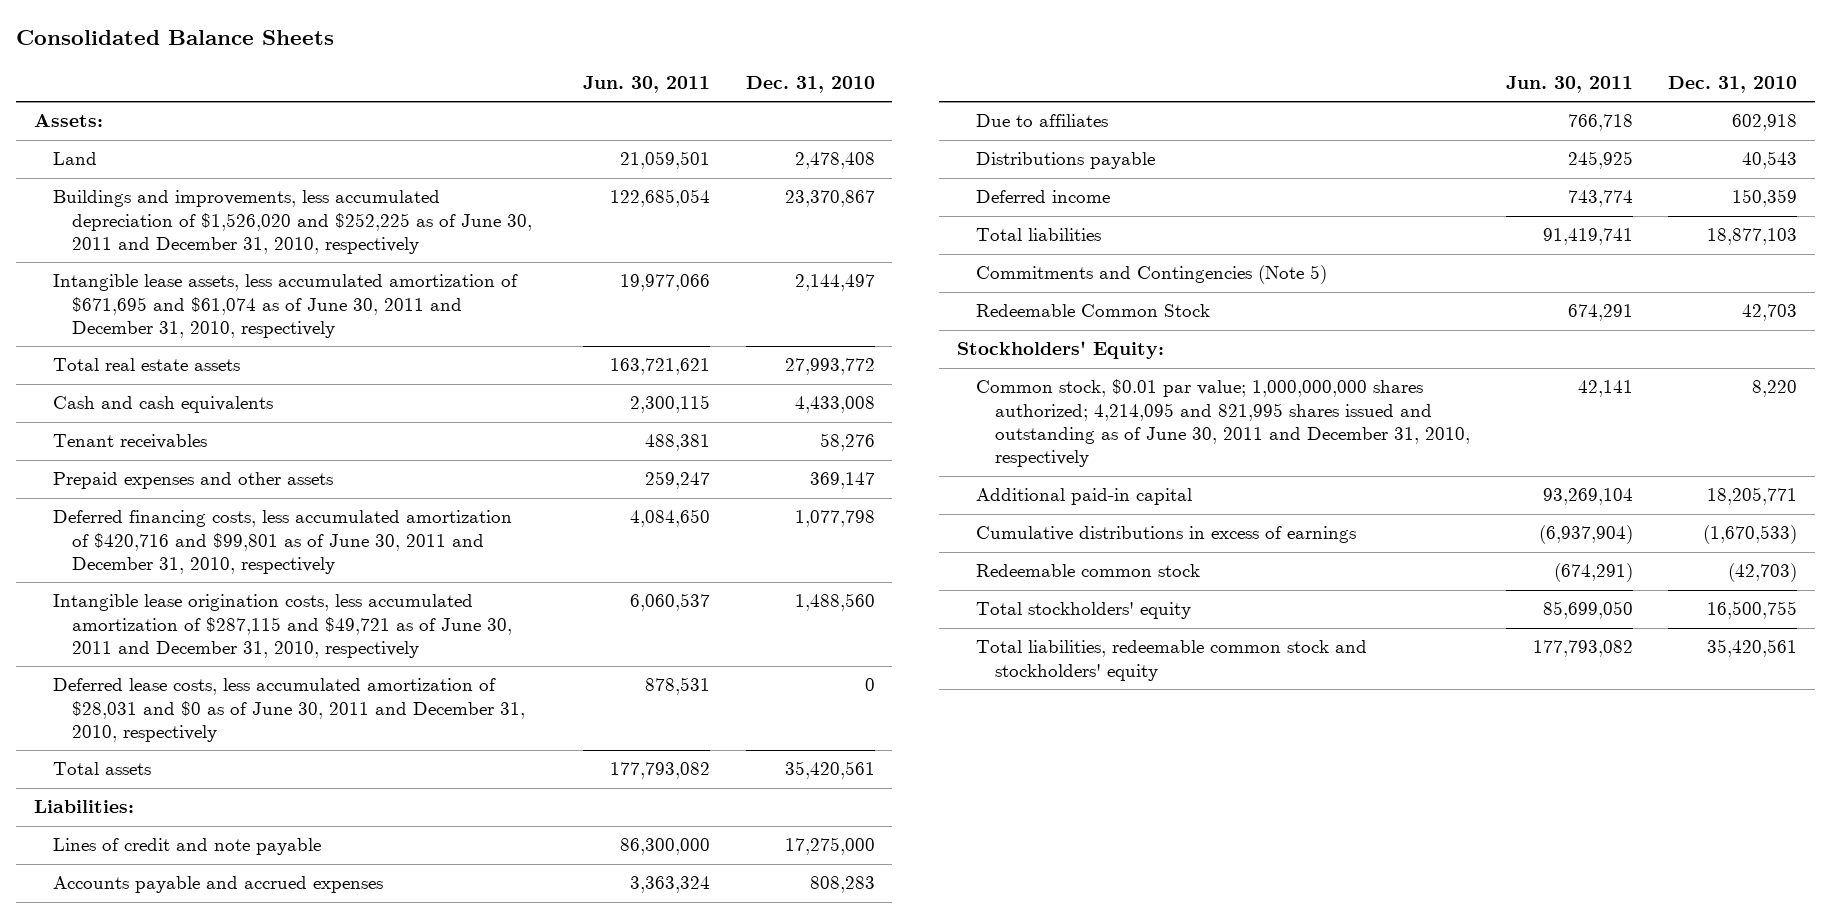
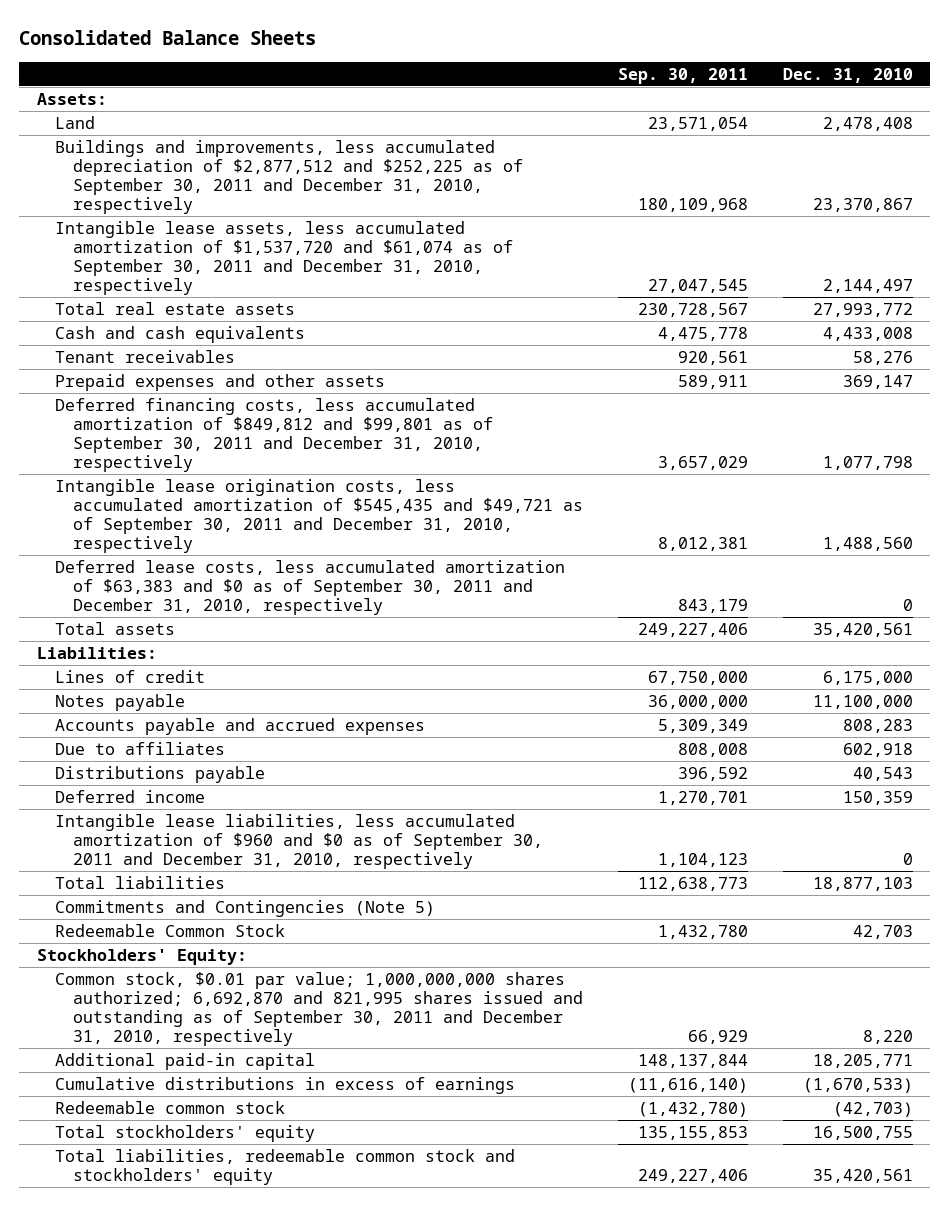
- | Jun. 30, 2011 | Dec. 31, 2010
+ | Sep. 30, 2011 | Dec. 31, 2010
- Buildings and improvements, less accumulated depreciation of $1,526,020 and $252,225 as of June 30, 2011 and December 31, 2010, respectively | 122,685,054 | 23,370,867
- Intangible lease assets, less accumulated amortization of $671,695 and $61,074 as of June 30, 2011 and December 31, 2010, respectively | 19,977,066 | 2,144,497
+ Buildings and improvements, less accumulated depreciation of $2,877,512 and $252,225 as of September 30, 2011 and December 31, 2010, respectively | 180,109,968 | 23,370,867
+ Intangible lease assets, less accumulated amortization of $1,537,720 and $61,074 as of September 30, 2011 and December 31, 2010, respectively | 27,047,545 | 2,144,497
- Deferred financing costs, less accumulated amortization of $420,716 and $99,801 as of June 30, 2011 and December 31, 2010, respectively | 4,084,650 | 1,077,798
- Intangible lease origination costs, less accumulated amortization of $287,115 and $49,721 as of June 30, 2011 and December 31, 2010, respectively | 6,060,537 | 1,488,560
- Deferred lease costs, less accumulated amortization of $28,031 and $0 as of June 30, 2011 and December 31, 2010, respectively | 878,531 | 0
+ Deferred financing costs, less accumulated amortization of $849,812 and $99,801 as of September 30, 2011 and December 31, 2010, respectively | 3,657,029 | 1,077,798
+ Intangible lease origination costs, less accumulated amortization of $545,435 and $49,721 as of September 30, 2011 and December 31, 2010, respectively | 8,012,381 | 1,488,560
+ Deferred lease costs, less accumulated amortization of $63,383 and $0 as of September 30, 2011 and December 31, 2010, respectively | 843,179 | 0
- Lines of credit and note payable | 86,300,000 | 17,275,000
+ Lines of credit | 67,750,000 | 6,175,000
+ Notes payable | 36,000,000 | 11,100,000
+ Intangible lease liabilities, less accumulated amortization of $960 and $0 as of September 30, 2011 and December 31, 2010, respectively | 1,104,123 | 0
- Common stock, $0.01 par value; 1,000,000,000 shares authorized; 4,214,095 and 821,995 shares issued and outstanding as of June 30, 2011 and December 31, 2010, respectively | 42,141 | 8,220
+ Common stock, $0.01 par value; 1,000,000,000 shares authorized; 6,692,870 and 821,995 shares issued and outstanding as of September 30, 2011 and December 31, 2010, respectively | 66,929 | 8,220

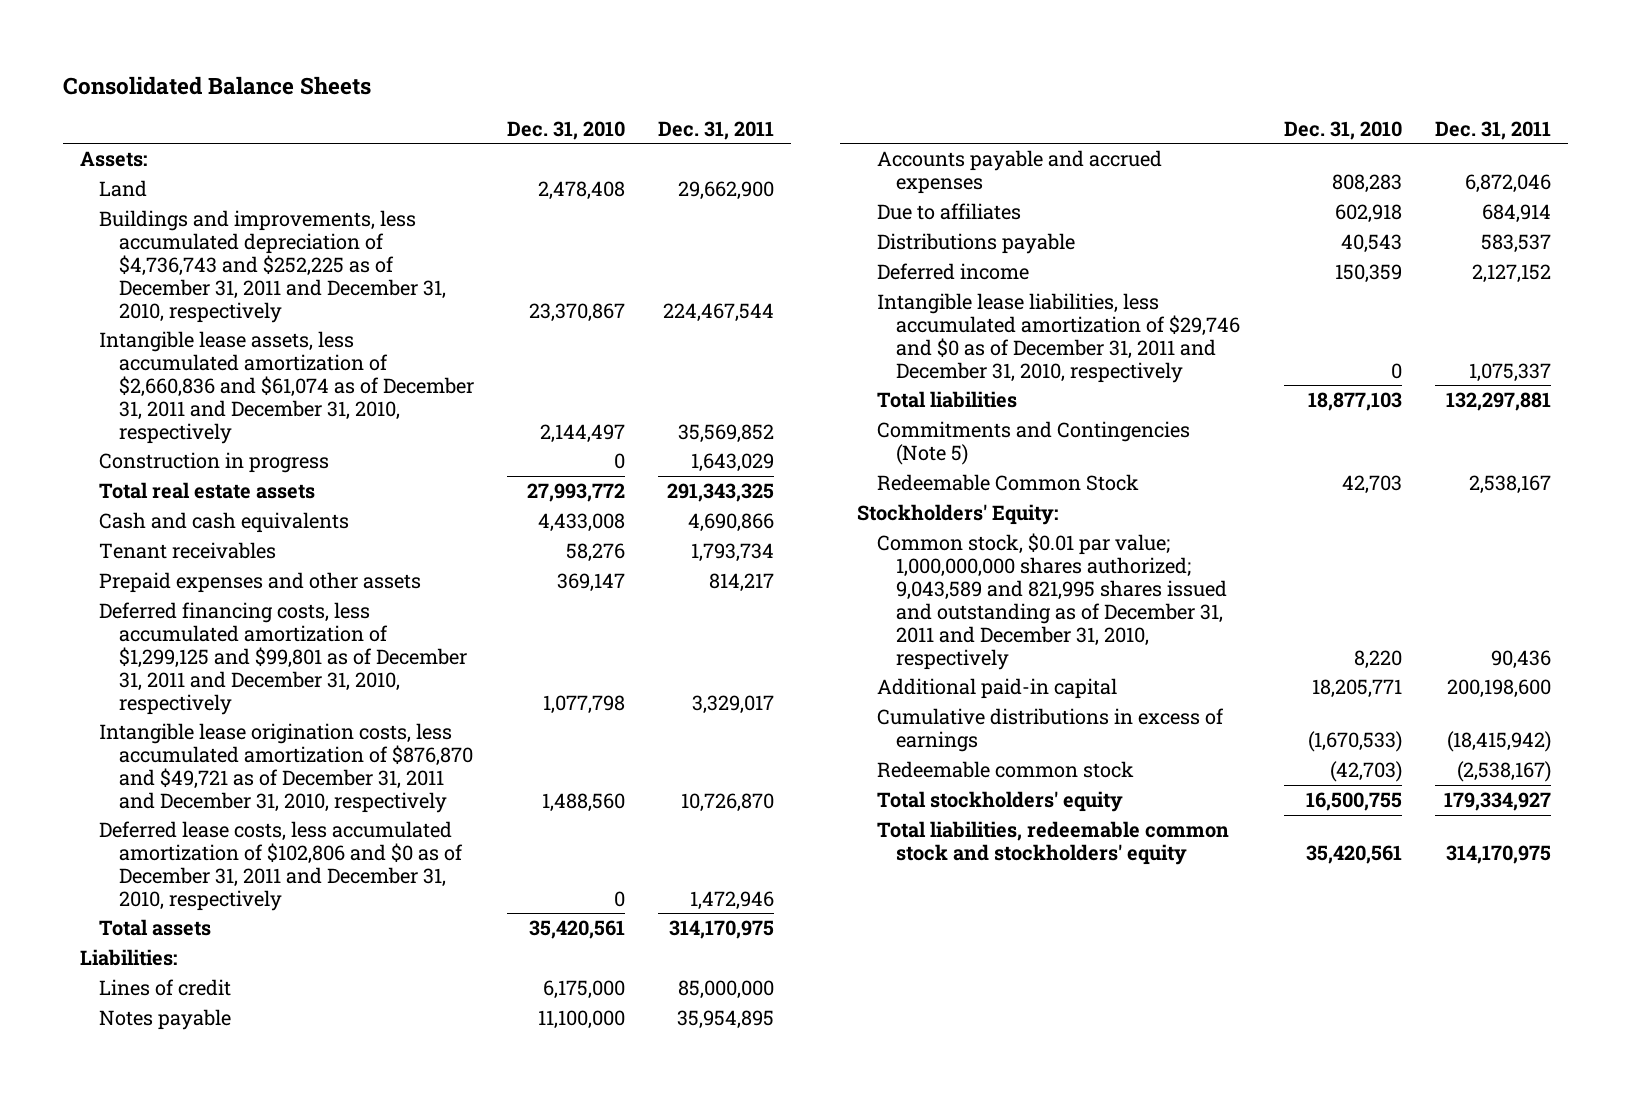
- | Sep. 30, 2011 | Dec. 31, 2010
+ | Dec. 31, 2010 | Dec. 31, 2011
- Buildings and improvements, less accumulated depreciation of $2,877,512 and $252,225 as of September 30, 2011 and December 31, 2010, respectively | 180,109,968 | 23,370,867
- Intangible lease assets, less accumulated amortization of $1,537,720 and $61,074 as of September 30, 2011 and December 31, 2010, respectively | 27,047,545 | 2,144,497
+ Buildings and improvements, less accumulated depreciation of $4,736,743 and $252,225 as of December 31, 2011 and December 31, 2010, respectively | 23,370,867 | 224,467,544
+ Intangible lease assets, less accumulated amortization of $2,660,836 and $61,074 as of December 31, 2011 and December 31, 2010, respectively | 2,144,497 | 35,569,852
+ Construction in progress | 0 | 1,643,029
- Deferred financing costs, less accumulated amortization of $849,812 and $99,801 as of September 30, 2011 and December 31, 2010, respectively | 3,657,029 | 1,077,798
- Intangible lease origination costs, less accumulated amortization of $545,435 and $49,721 as of September 30, 2011 and December 31, 2010, respectively | 8,012,381 | 1,488,560
- Deferred lease costs, less accumulated amortization of $63,383 and $0 as of September 30, 2011 and December 31, 2010, respectively | 843,179 | 0
+ Deferred financing costs, less accumulated amortization of $1,299,125 and $99,801 as of December 31, 2011 and December 31, 2010, respectively | 1,077,798 | 3,329,017
+ Intangible lease origination costs, less accumulated amortization of $876,870 and $49,721 as of December 31, 2011 and December 31, 2010, respectively | 1,488,560 | 10,726,870
+ Deferred lease costs, less accumulated amortization of $102,806 and $0 as of December 31, 2011 and December 31, 2010, respectively | 0 | 1,472,946
- Intangible lease liabilities, less accumulated amortization of $960 and $0 as of September 30, 2011 and December 31, 2010, respectively | 1,104,123 | 0
+ Intangible lease liabilities, less accumulated amortization of $29,746 and $0 as of December 31, 2011 and December 31, 2010, respectively | 0 | 1,075,337
- Common stock, $0.01 par value; 1,000,000,000 shares authorized; 6,692,870 and 821,995 shares issued and outstanding as of September 30, 2011 and December 31, 2010, respectively | 66,929 | 8,220
+ Common stock, $0.01 par value; 1,000,000,000 shares authorized; 9,043,589 and 821,995 shares issued and outstanding as of December 31, 2011 and December 31, 2010, respectively | 8,220 | 90,436

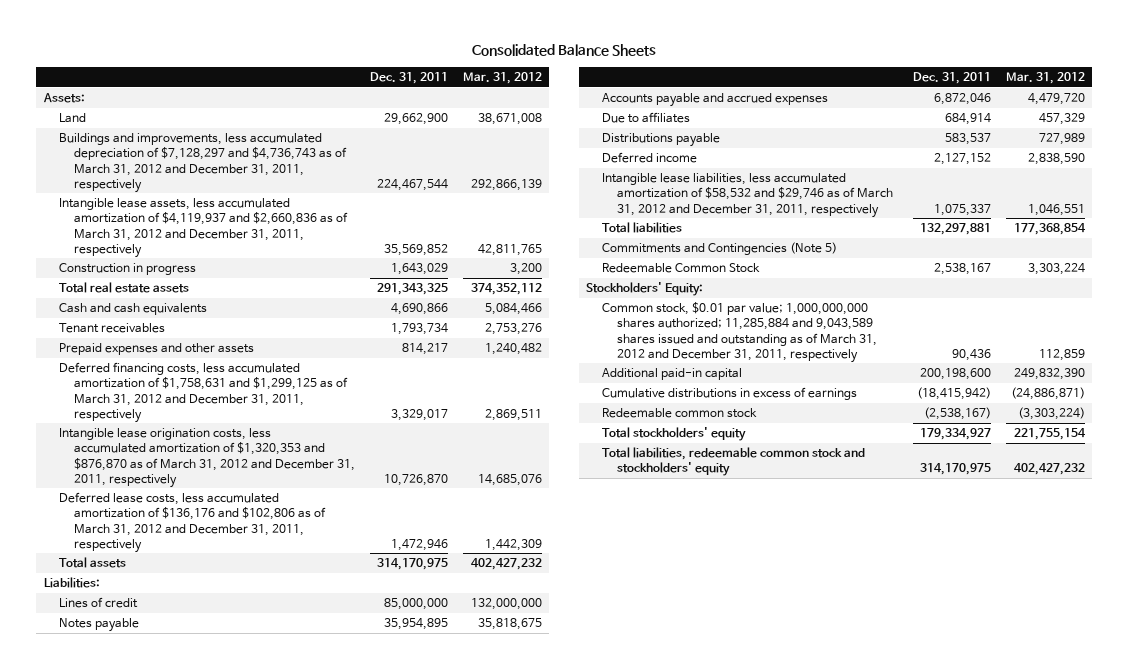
- | Dec. 31, 2010 | Dec. 31, 2011
+ | Dec. 31, 2011 | Mar. 31, 2012
- Buildings and improvements, less accumulated depreciation of $4,736,743 and $252,225 as of December 31, 2011 and December 31, 2010, respectively | 23,370,867 | 224,467,544
- Intangible lease assets, less accumulated amortization of $2,660,836 and $61,074 as of December 31, 2011 and December 31, 2010, respectively | 2,144,497 | 35,569,852
+ Buildings and improvements, less accumulated depreciation of $7,128,297 and $4,736,743 as of March 31, 2012 and December 31, 2011, respectively | 224,467,544 | 292,866,139
+ Intangible lease assets, less accumulated amortization of $4,119,937 and $2,660,836 as of March 31, 2012 and December 31, 2011, respectively | 35,569,852 | 42,811,765
- Deferred financing costs, less accumulated amortization of $1,299,125 and $99,801 as of December 31, 2011 and December 31, 2010, respectively | 1,077,798 | 3,329,017
- Intangible lease origination costs, less accumulated amortization of $876,870 and $49,721 as of December 31, 2011 and December 31, 2010, respectively | 1,488,560 | 10,726,870
- Deferred lease costs, less accumulated amortization of $102,806 and $0 as of December 31, 2011 and December 31, 2010, respectively | 0 | 1,472,946
+ Deferred financing costs, less accumulated amortization of $1,758,631 and $1,299,125 as of March 31, 2012 and December 31, 2011, respectively | 3,329,017 | 2,869,511
+ Intangible lease origination costs, less accumulated amortization of $1,320,353 and $876,870 as of March 31, 2012 and December 31, 2011, respectively | 10,726,870 | 14,685,076
+ Deferred lease costs, less accumulated amortization of $136,176 and $102,806 as of March 31, 2012 and December 31, 2011, respectively | 1,472,946 | 1,442,309
- Intangible lease liabilities, less accumulated amortization of $29,746 and $0 as of December 31, 2011 and December 31, 2010, respectively | 0 | 1,075,337
+ Intangible lease liabilities, less accumulated amortization of $58,532 and $29,746 as of March 31, 2012 and December 31, 2011, respectively | 1,075,337 | 1,046,551
- Common stock, $0.01 par value; 1,000,000,000 shares authorized; 9,043,589 and 821,995 shares issued and outstanding as of December 31, 2011 and December 31, 2010, respectively | 8,220 | 90,436
+ Common stock, $0.01 par value; 1,000,000,000 shares authorized; 11,285,884 and 9,043,589 shares issued and outstanding as of March 31, 2012 and December 31, 2011, respectively | 90,436 | 112,859

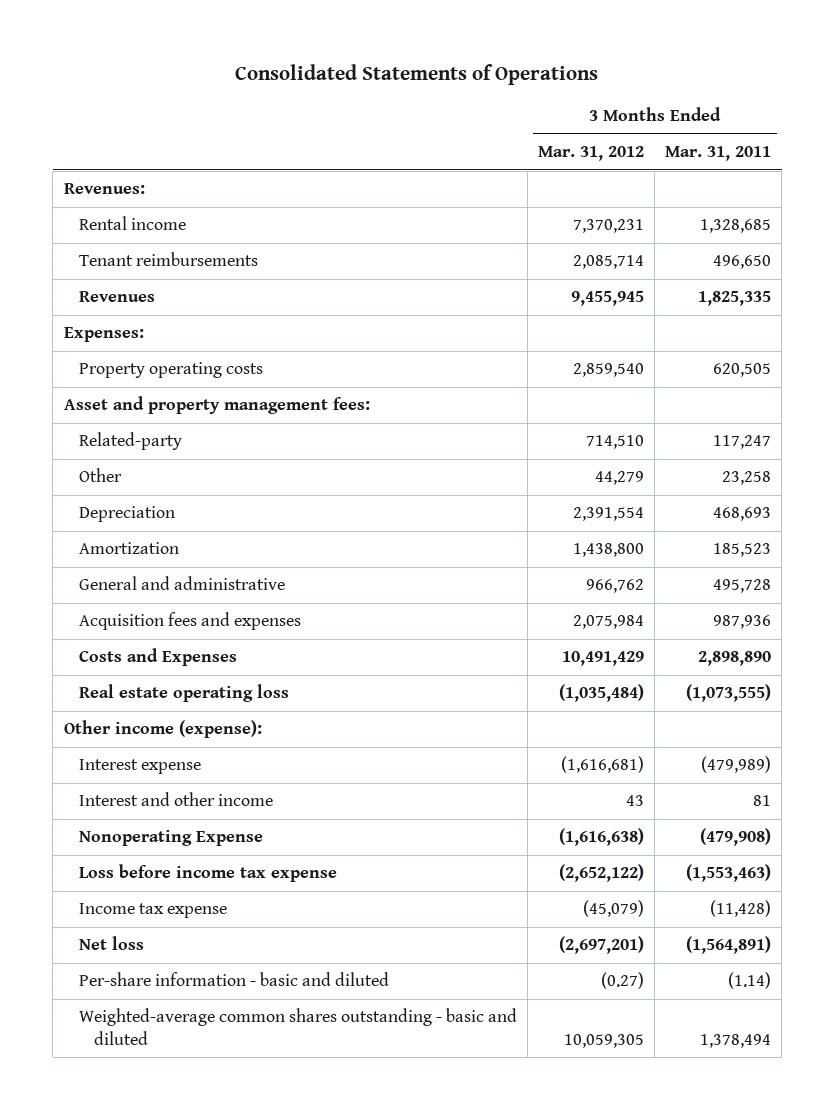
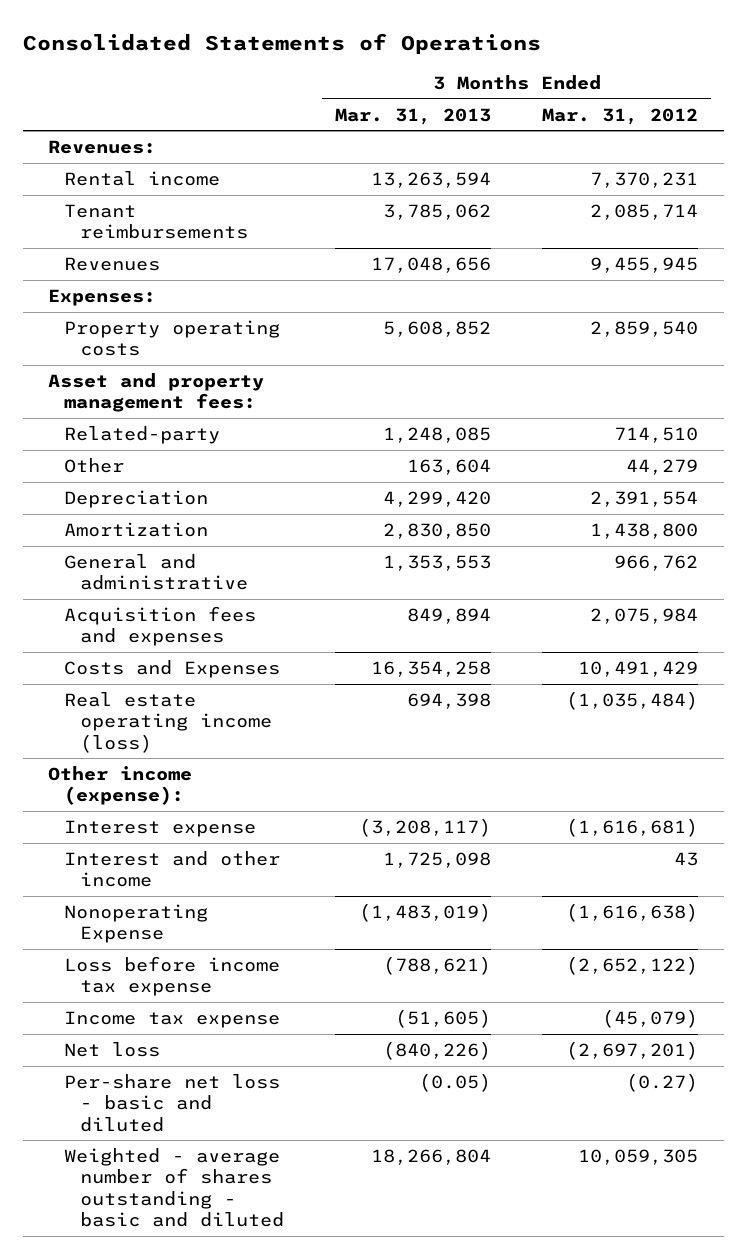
- | 3 Months Ended Mar. 31, 2012 | 3 Months Ended Mar. 31, 2011
+ | 3 Months Ended Mar. 31, 2013 | 3 Months Ended Mar. 31, 2012
- Real estate operating loss | (1,035,484) | (1,073,555)
+ Real estate operating income (loss) | 694,398 | (1,035,484)
- Per-share information - basic and diluted | (0.27) | (1.14)
- Weighted-average common shares outstanding - basic and diluted | 10,059,305 | 1,378,494
+ Per-share net loss - basic and diluted | (0.05) | (0.27)
+ Weighted - average number of shares outstanding - basic and diluted | 18,266,804 | 10,059,305

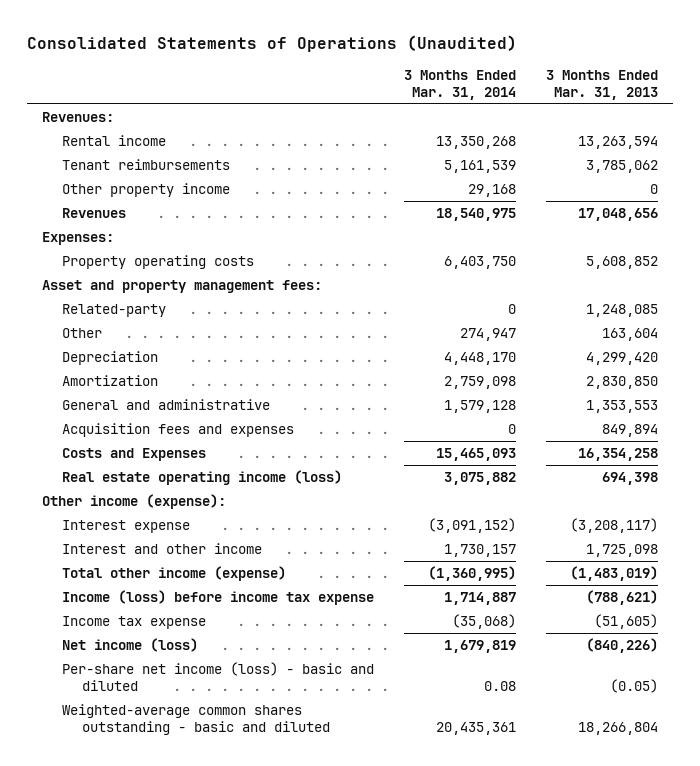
- Consolidated Statements of Operations
+ Consolidated Statements of Operations (Unaudited)
- | 3 Months Ended Mar. 31, 2013 | 3 Months Ended Mar. 31, 2012
+ | 3 Months Ended Mar. 31, 2014 | 3 Months Ended Mar. 31, 2013
+ Other property income | 29,168 | 0
- Nonoperating Expense | (1,483,019) | (1,616,638)
- Loss before income tax expense | (788,621) | (2,652,122)
+ Total other income (expense) | (1,360,995) | (1,483,019)
+ Income (loss) before income tax expense | 1,714,887 | (788,621)
- Net loss | (840,226) | (2,697,201)
- Per-share net loss - basic and diluted | (0.05) | (0.27)
- Weighted - average number of shares outstanding - basic and diluted | 18,266,804 | 10,059,305
+ Net income (loss) | 1,679,819 | (840,226)
+ Per-share net income (loss) - basic and diluted | 0.08 | (0.05)
+ Weighted-average common shares outstanding - basic and diluted | 20,435,361 | 18,266,804

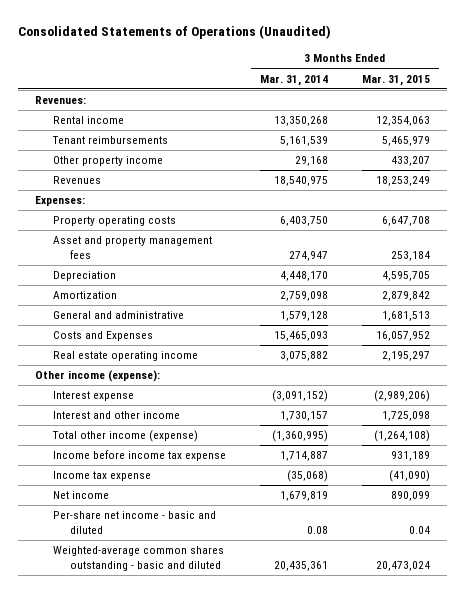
- | 3 Months Ended Mar. 31, 2014 | 3 Months Ended Mar. 31, 2013
+ | 3 Months Ended Mar. 31, 2014 | 3 Months Ended Mar. 31, 2015
- Asset and property management fees:
- Related-party | 0 | 1,248,085
- Other | 274,947 | 163,604
+ Asset and property management fees | 274,947 | 253,184
- Acquisition fees and expenses | 0 | 849,894
- Real estate operating income (loss) | 3,075,882 | 694,398
+ Real estate operating income | 3,075,882 | 2,195,297
- Income (loss) before income tax expense | 1,714,887 | (788,621)
+ Income before income tax expense | 1,714,887 | 931,189
- Net income (loss) | 1,679,819 | (840,226)
- Per-share net income (loss) - basic and diluted | 0.08 | (0.05)
+ Net income | 1,679,819 | 890,099
+ Per-share net income - basic and diluted | 0.08 | 0.04

